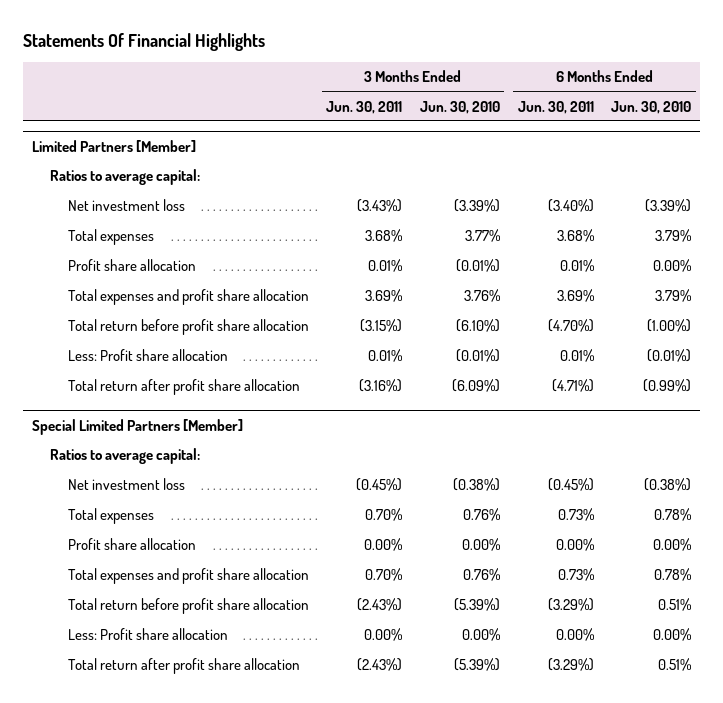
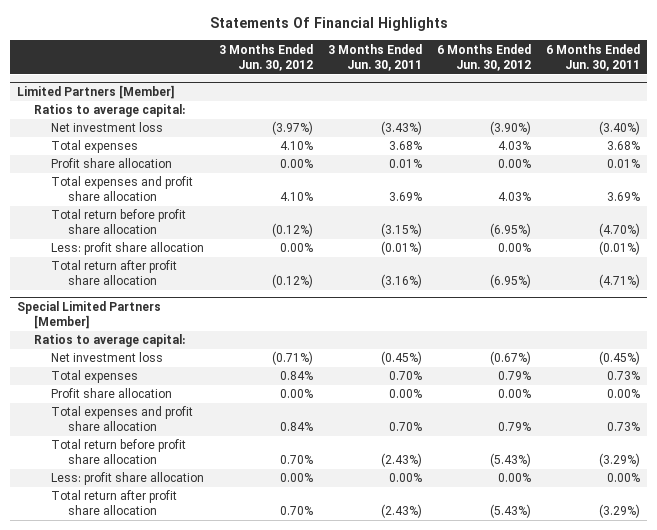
- | 3 Months Ended Jun. 30, 2011 | 3 Months Ended Jun. 30, 2010 | 6 Months Ended Jun. 30, 2011 | 6 Months Ended Jun. 30, 2010
+ | 3 Months Ended Jun. 30, 2012 | 3 Months Ended Jun. 30, 2011 | 6 Months Ended Jun. 30, 2012 | 6 Months Ended Jun. 30, 2011
@ Limited Partners [Member]
- Less: Profit share allocation | 0.01% | (0.01%) | 0.01% | (0.01%)
+ Less: profit share allocation | 0.00% | (0.01%) | 0.00% | (0.01%)
@ Special Limited Partners [Member]
- Less: Profit share allocation | 0.00% | 0.00% | 0.00% | 0.00%
+ Less: profit share allocation | 0.00% | 0.00% | 0.00% | 0.00%

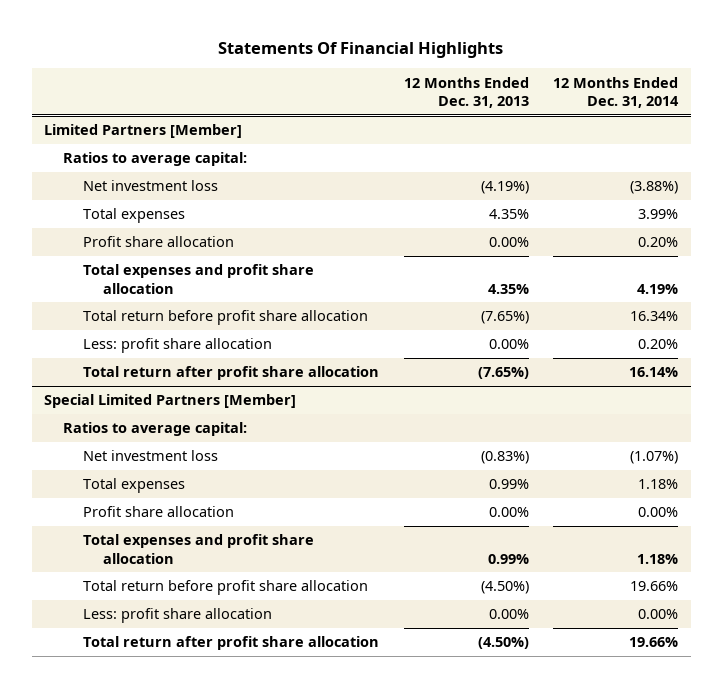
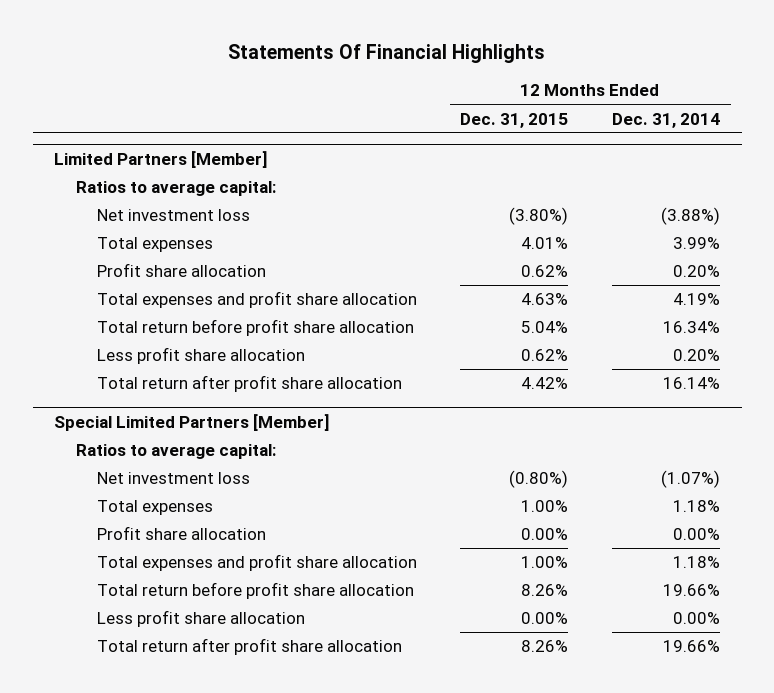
- | 12 Months Ended Dec. 31, 2013 | 12 Months Ended Dec. 31, 2014
+ | 12 Months Ended Dec. 31, 2015 | 12 Months Ended Dec. 31, 2014
@ Limited Partners [Member]
- Less: profit share allocation | 0.00% | 0.20%
+ Less profit share allocation | 0.62% | 0.20%
@ Special Limited Partners [Member]
- Less: profit share allocation | 0.00% | 0.00%
+ Less profit share allocation | 0.00% | 0.00%

